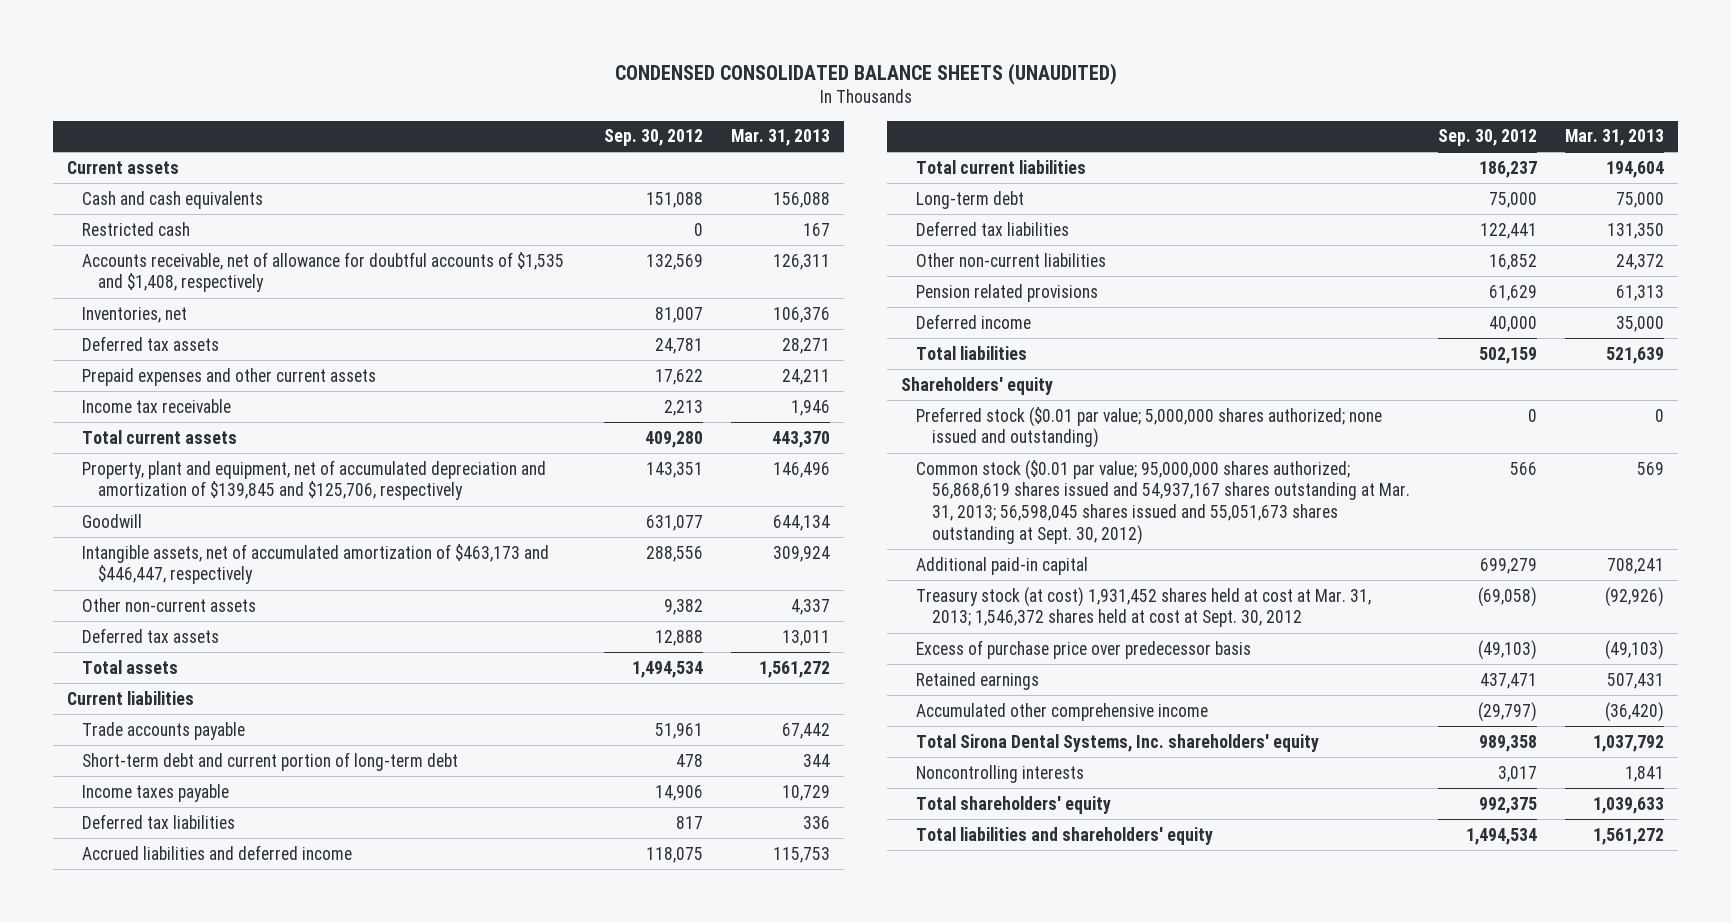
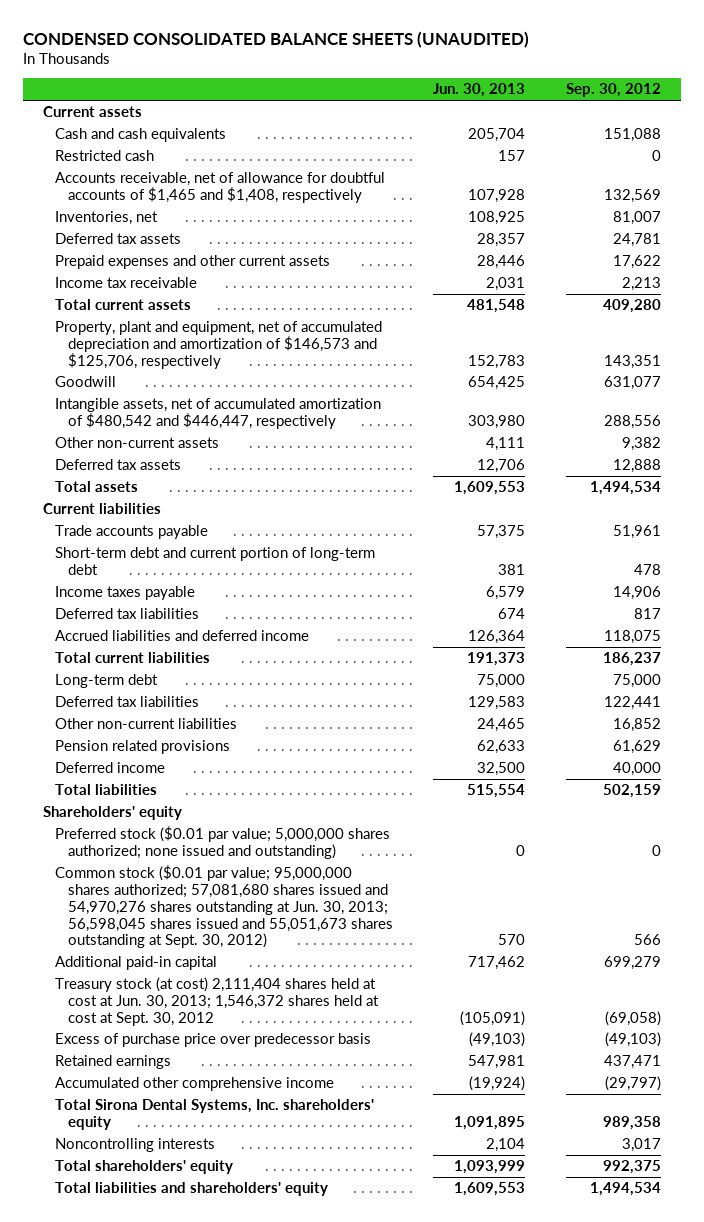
- | Sep. 30, 2012 | Mar. 31, 2013
+ | Jun. 30, 2013 | Sep. 30, 2012
- Accounts receivable, net of allowance for doubtful accounts of $1,535 and $1,408, respectively | 132,569 | 126,311
+ Accounts receivable, net of allowance for doubtful accounts of $1,465 and $1,408, respectively | 107,928 | 132,569
- Property, plant and equipment, net of accumulated depreciation and amortization of $139,845 and $125,706, respectively | 143,351 | 146,496
+ Property, plant and equipment, net of accumulated depreciation and amortization of $146,573 and $125,706, respectively | 152,783 | 143,351
- Intangible assets, net of accumulated amortization of $463,173 and $446,447, respectively | 288,556 | 309,924
+ Intangible assets, net of accumulated amortization of $480,542 and $446,447, respectively | 303,980 | 288,556
- Common stock ($0.01 par value; 95,000,000 shares authorized; 56,868,619 shares issued and 54,937,167 shares outstanding at Mar. 31, 2013; 56,598,045 shares issued and 55,051,673 shares outstanding at Sept. 30, 2012) | 566 | 569
+ Common stock ($0.01 par value; 95,000,000 shares authorized; 57,081,680 shares issued and 54,970,276 shares outstanding at Jun. 30, 2013; 56,598,045 shares issued and 55,051,673 shares outstanding at Sept. 30, 2012) | 570 | 566
- Treasury stock (at cost) 1,931,452 shares held at cost at Mar. 31, 2013; 1,546,372 shares held at cost at Sept. 30, 2012 | (69,058) | (92,926)
+ Treasury stock (at cost) 2,111,404 shares held at cost at Jun. 30, 2013; 1,546,372 shares held at cost at Sept. 30, 2012 | (105,091) | (69,058)

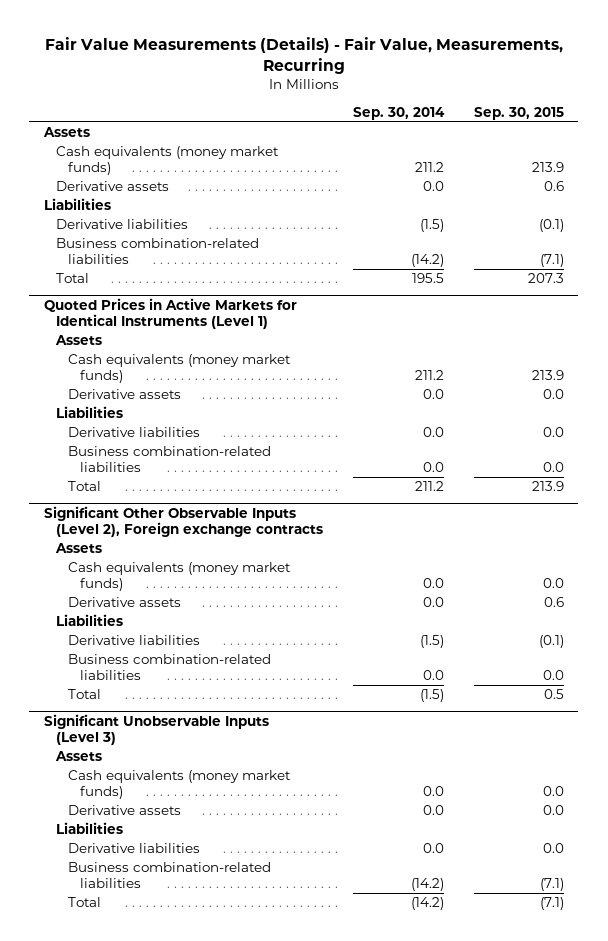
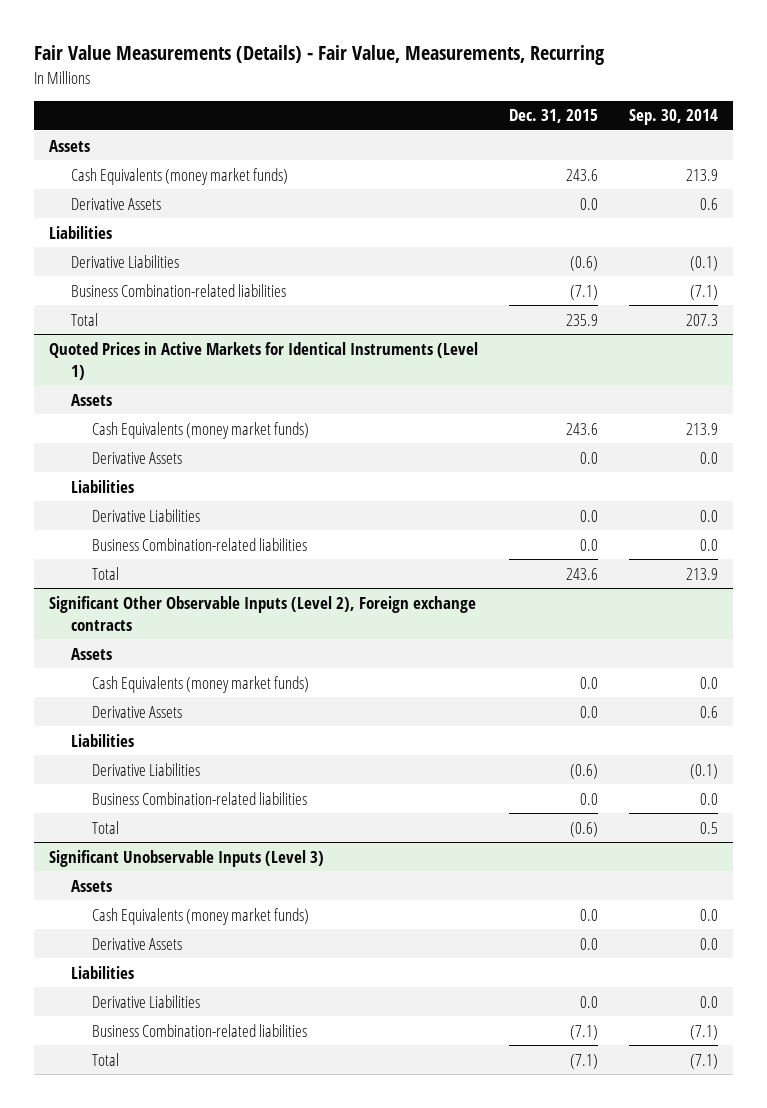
- | Sep. 30, 2014 | Sep. 30, 2015
+ | Dec. 31, 2015 | Sep. 30, 2014
- Cash equivalents (money market funds) | 211.2 | 213.9
- Derivative assets | 0.0 | 0.6
+ Cash Equivalents (money market funds) | 243.6 | 213.9
+ Derivative Assets | 0.0 | 0.6
- Derivative liabilities | (1.5) | (0.1)
- Business combination-related liabilities | (14.2) | (7.1)
- Total | 195.5 | 207.3
+ Derivative Liabilities | (0.6) | (0.1)
+ Business Combination-related liabilities | (7.1) | (7.1)
+ Total | 235.9 | 207.3
@ Quoted Prices in Active Markets for Identical Instruments (Level 1)
- Cash equivalents (money market funds) | 211.2 | 213.9
- Derivative assets | 0.0 | 0.0
+ Cash Equivalents (money market funds) | 243.6 | 213.9
+ Derivative Assets | 0.0 | 0.0
- Derivative liabilities | 0.0 | 0.0
- Business combination-related liabilities | 0.0 | 0.0
- Total | 211.2 | 213.9
+ Derivative Liabilities | 0.0 | 0.0
+ Business Combination-related liabilities | 0.0 | 0.0
+ Total | 243.6 | 213.9
@ Significant Other Observable Inputs (Level 2), Foreign exchange contracts
- Cash equivalents (money market funds) | 0.0 | 0.0
- Derivative assets | 0.0 | 0.6
+ Cash Equivalents (money market funds) | 0.0 | 0.0
+ Derivative Assets | 0.0 | 0.6
- Derivative liabilities | (1.5) | (0.1)
- Business combination-related liabilities | 0.0 | 0.0
- Total | (1.5) | 0.5
+ Derivative Liabilities | (0.6) | (0.1)
+ Business Combination-related liabilities | 0.0 | 0.0
+ Total | (0.6) | 0.5
@ Significant Unobservable Inputs (Level 3)
- Cash equivalents (money market funds) | 0.0 | 0.0
- Derivative assets | 0.0 | 0.0
+ Cash Equivalents (money market funds) | 0.0 | 0.0
+ Derivative Assets | 0.0 | 0.0
- Derivative liabilities | 0.0 | 0.0
- Business combination-related liabilities | (14.2) | (7.1)
- Total | (14.2) | (7.1)
+ Derivative Liabilities | 0.0 | 0.0
+ Business Combination-related liabilities | (7.1) | (7.1)
+ Total | (7.1) | (7.1)

